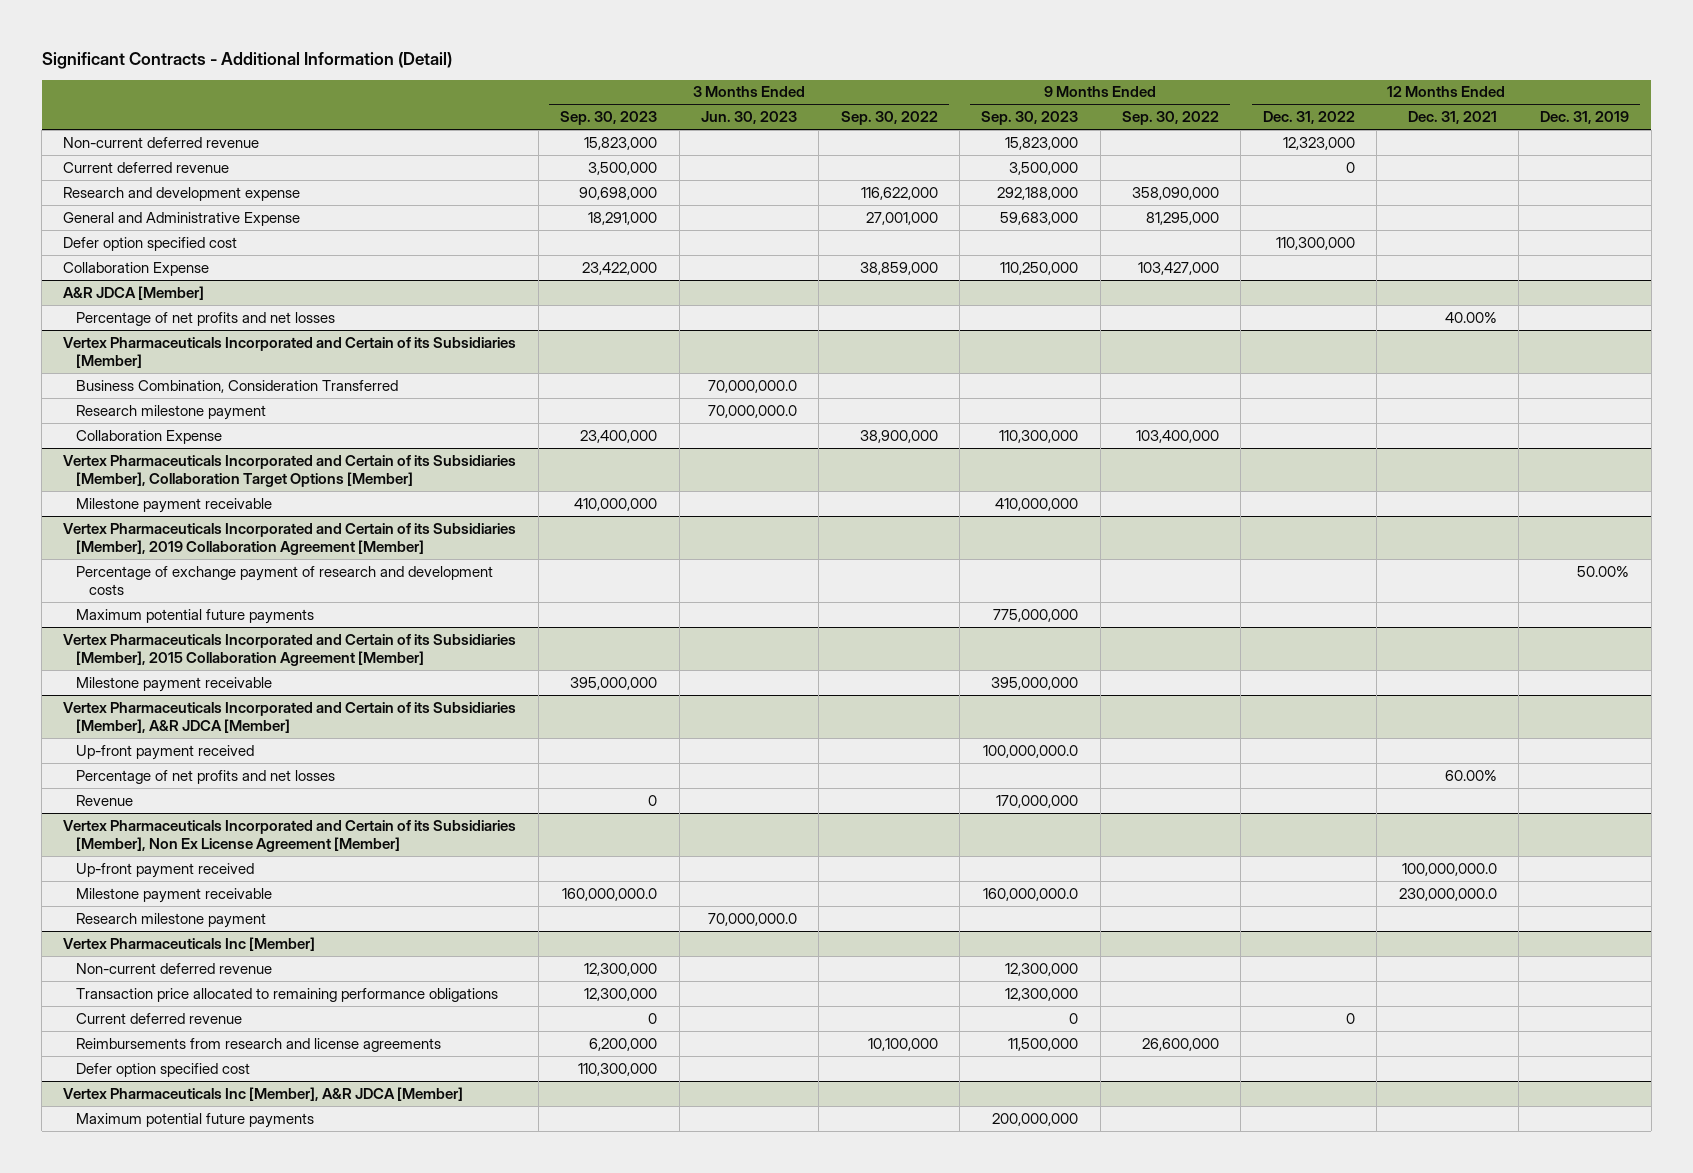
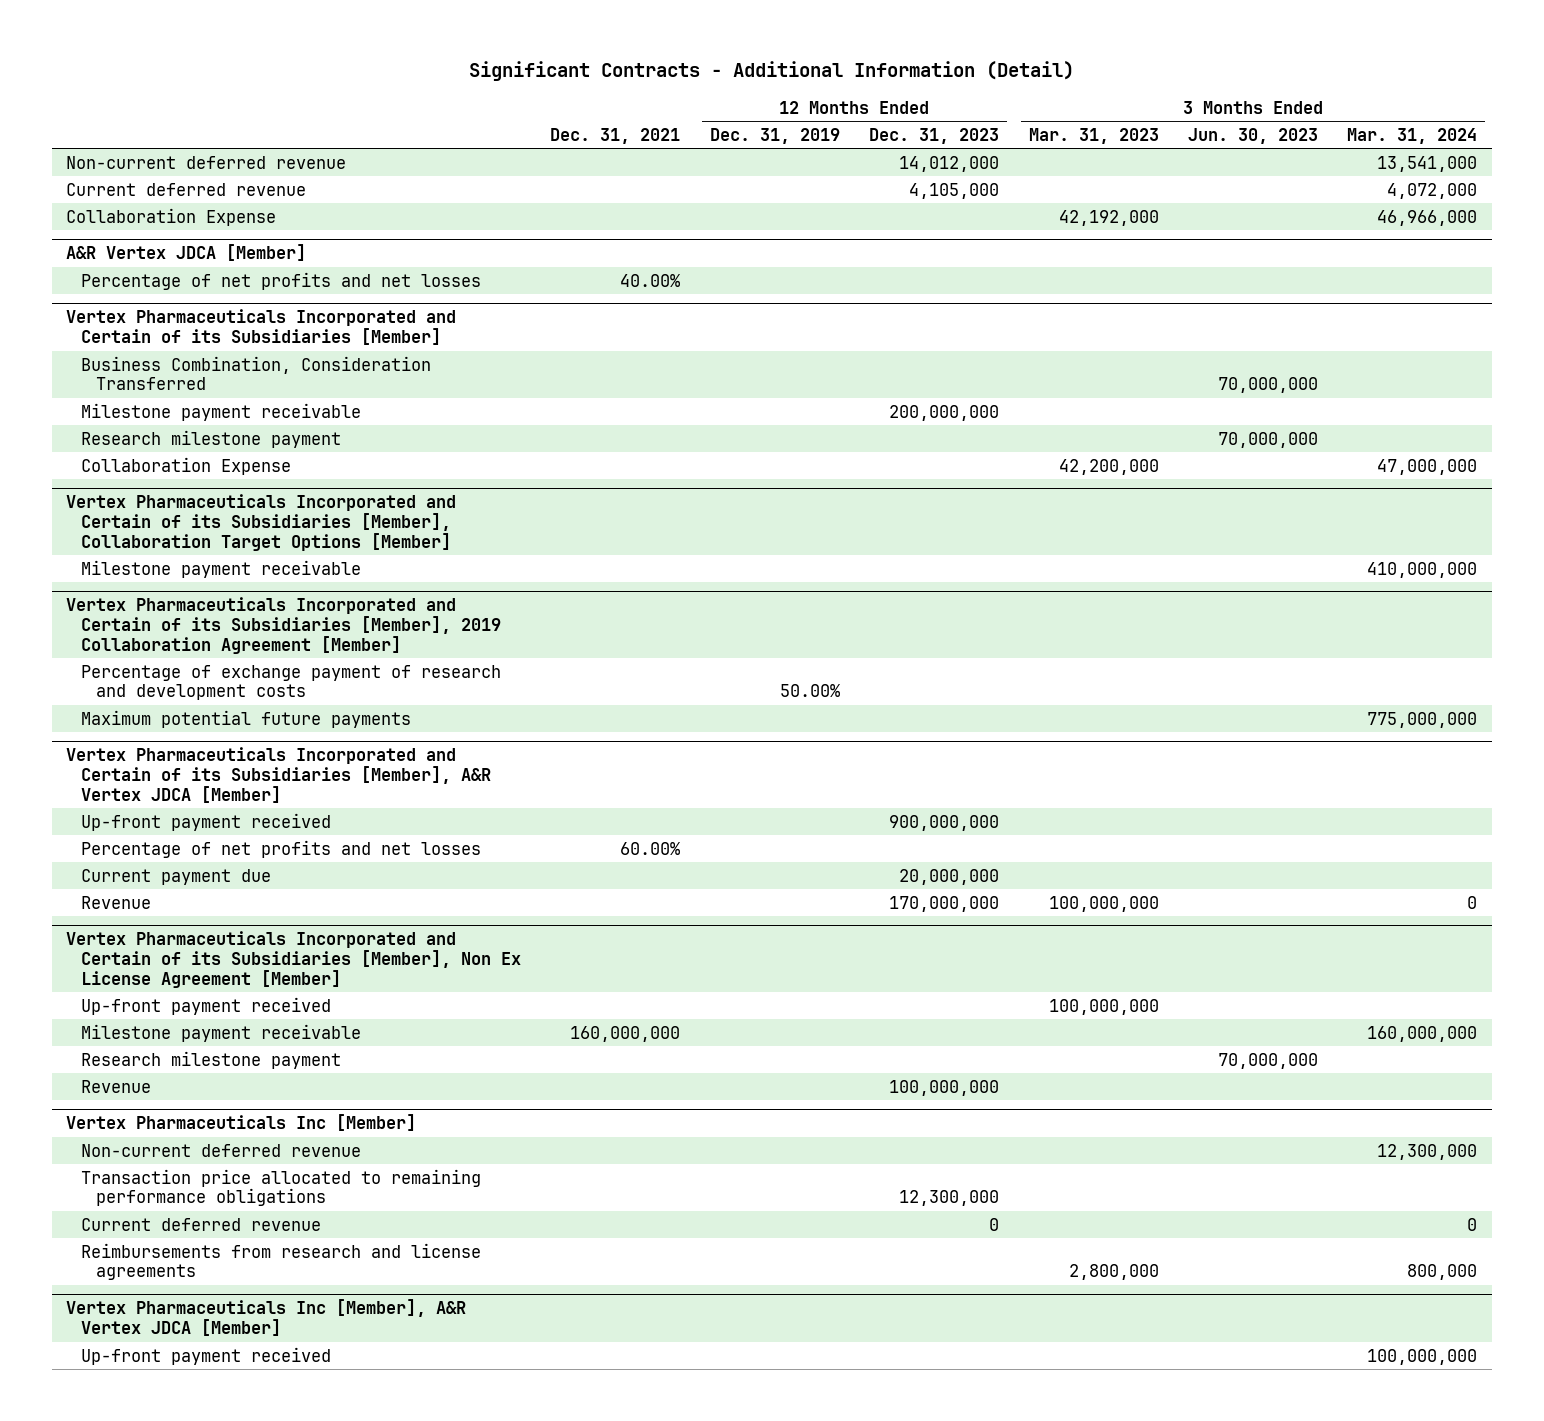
- | 3 Months Ended Sep. 30, 2023 | 3 Months Ended Jun. 30, 2023 | 3 Months Ended Sep. 30, 2022 | 9 Months Ended Sep. 30, 2023 | 9 Months Ended Sep. 30, 2022 | 12 Months Ended Dec. 31, 2022 | 12 Months Ended Dec. 31, 2021 | 12 Months Ended Dec. 31, 2019
+ | Dec. 31, 2021 | 12 Months Ended Dec. 31, 2019 | 12 Months Ended Dec. 31, 2023 | 3 Months Ended Mar. 31, 2023 | 3 Months Ended Jun. 30, 2023 | 3 Months Ended Mar. 31, 2024
- Research and development expense | 90,698,000 | | 116,622,000 | 292,188,000 | 358,090,000 | | |
- General and Administrative Expense | 18,291,000 | | 27,001,000 | 59,683,000 | 81,295,000 | | |
- Defer option specified cost | | | | | | 110,300,000 | |
- A&R JDCA [Member]
+ A&R Vertex JDCA [Member]
@ Vertex Pharmaceuticals Incorporated and Certain of its Subsidiaries [Member]
- Business Combination, Consideration Transferred | | 70,000,000.0 | | | | | |
- Research milestone payment | | 70,000,000.0 | | | | | |
+ Business Combination, Consideration Transferred | | | | | 70,000,000 |
+ Milestone payment receivable | | | 200,000,000 | | |
+ Research milestone payment | | | | | 70,000,000 |
- Vertex Pharmaceuticals Incorporated and Certain of its Subsidiaries [Member], 2015 Collaboration Agreement [Member]
- Milestone payment receivable | 395,000,000 | | | 395,000,000 | | | |
- Vertex Pharmaceuticals Incorporated and Certain of its Subsidiaries [Member], A&R JDCA [Member]
+ Vertex Pharmaceuticals Incorporated and Certain of its Subsidiaries [Member], A&R Vertex JDCA [Member]
+ Current payment due | | | 20,000,000 | | |
@ Vertex Pharmaceuticals Incorporated and Certain of its Subsidiaries [Member], Non Ex License Agreement [Member]
- Research milestone payment | | 70,000,000.0 | | | | | |
+ Research milestone payment | | | | | 70,000,000 |
+ Revenue | | | 100,000,000 | | |
@ Vertex Pharmaceuticals Inc [Member]
- Defer option specified cost | 110,300,000 | | | | | | |
- Vertex Pharmaceuticals Inc [Member], A&R JDCA [Member]
- Maximum potential future payments | | | | 200,000,000 | | | |
+ Vertex Pharmaceuticals Inc [Member], A&R Vertex JDCA [Member]
+ Up-front payment received | | | | | | 100,000,000

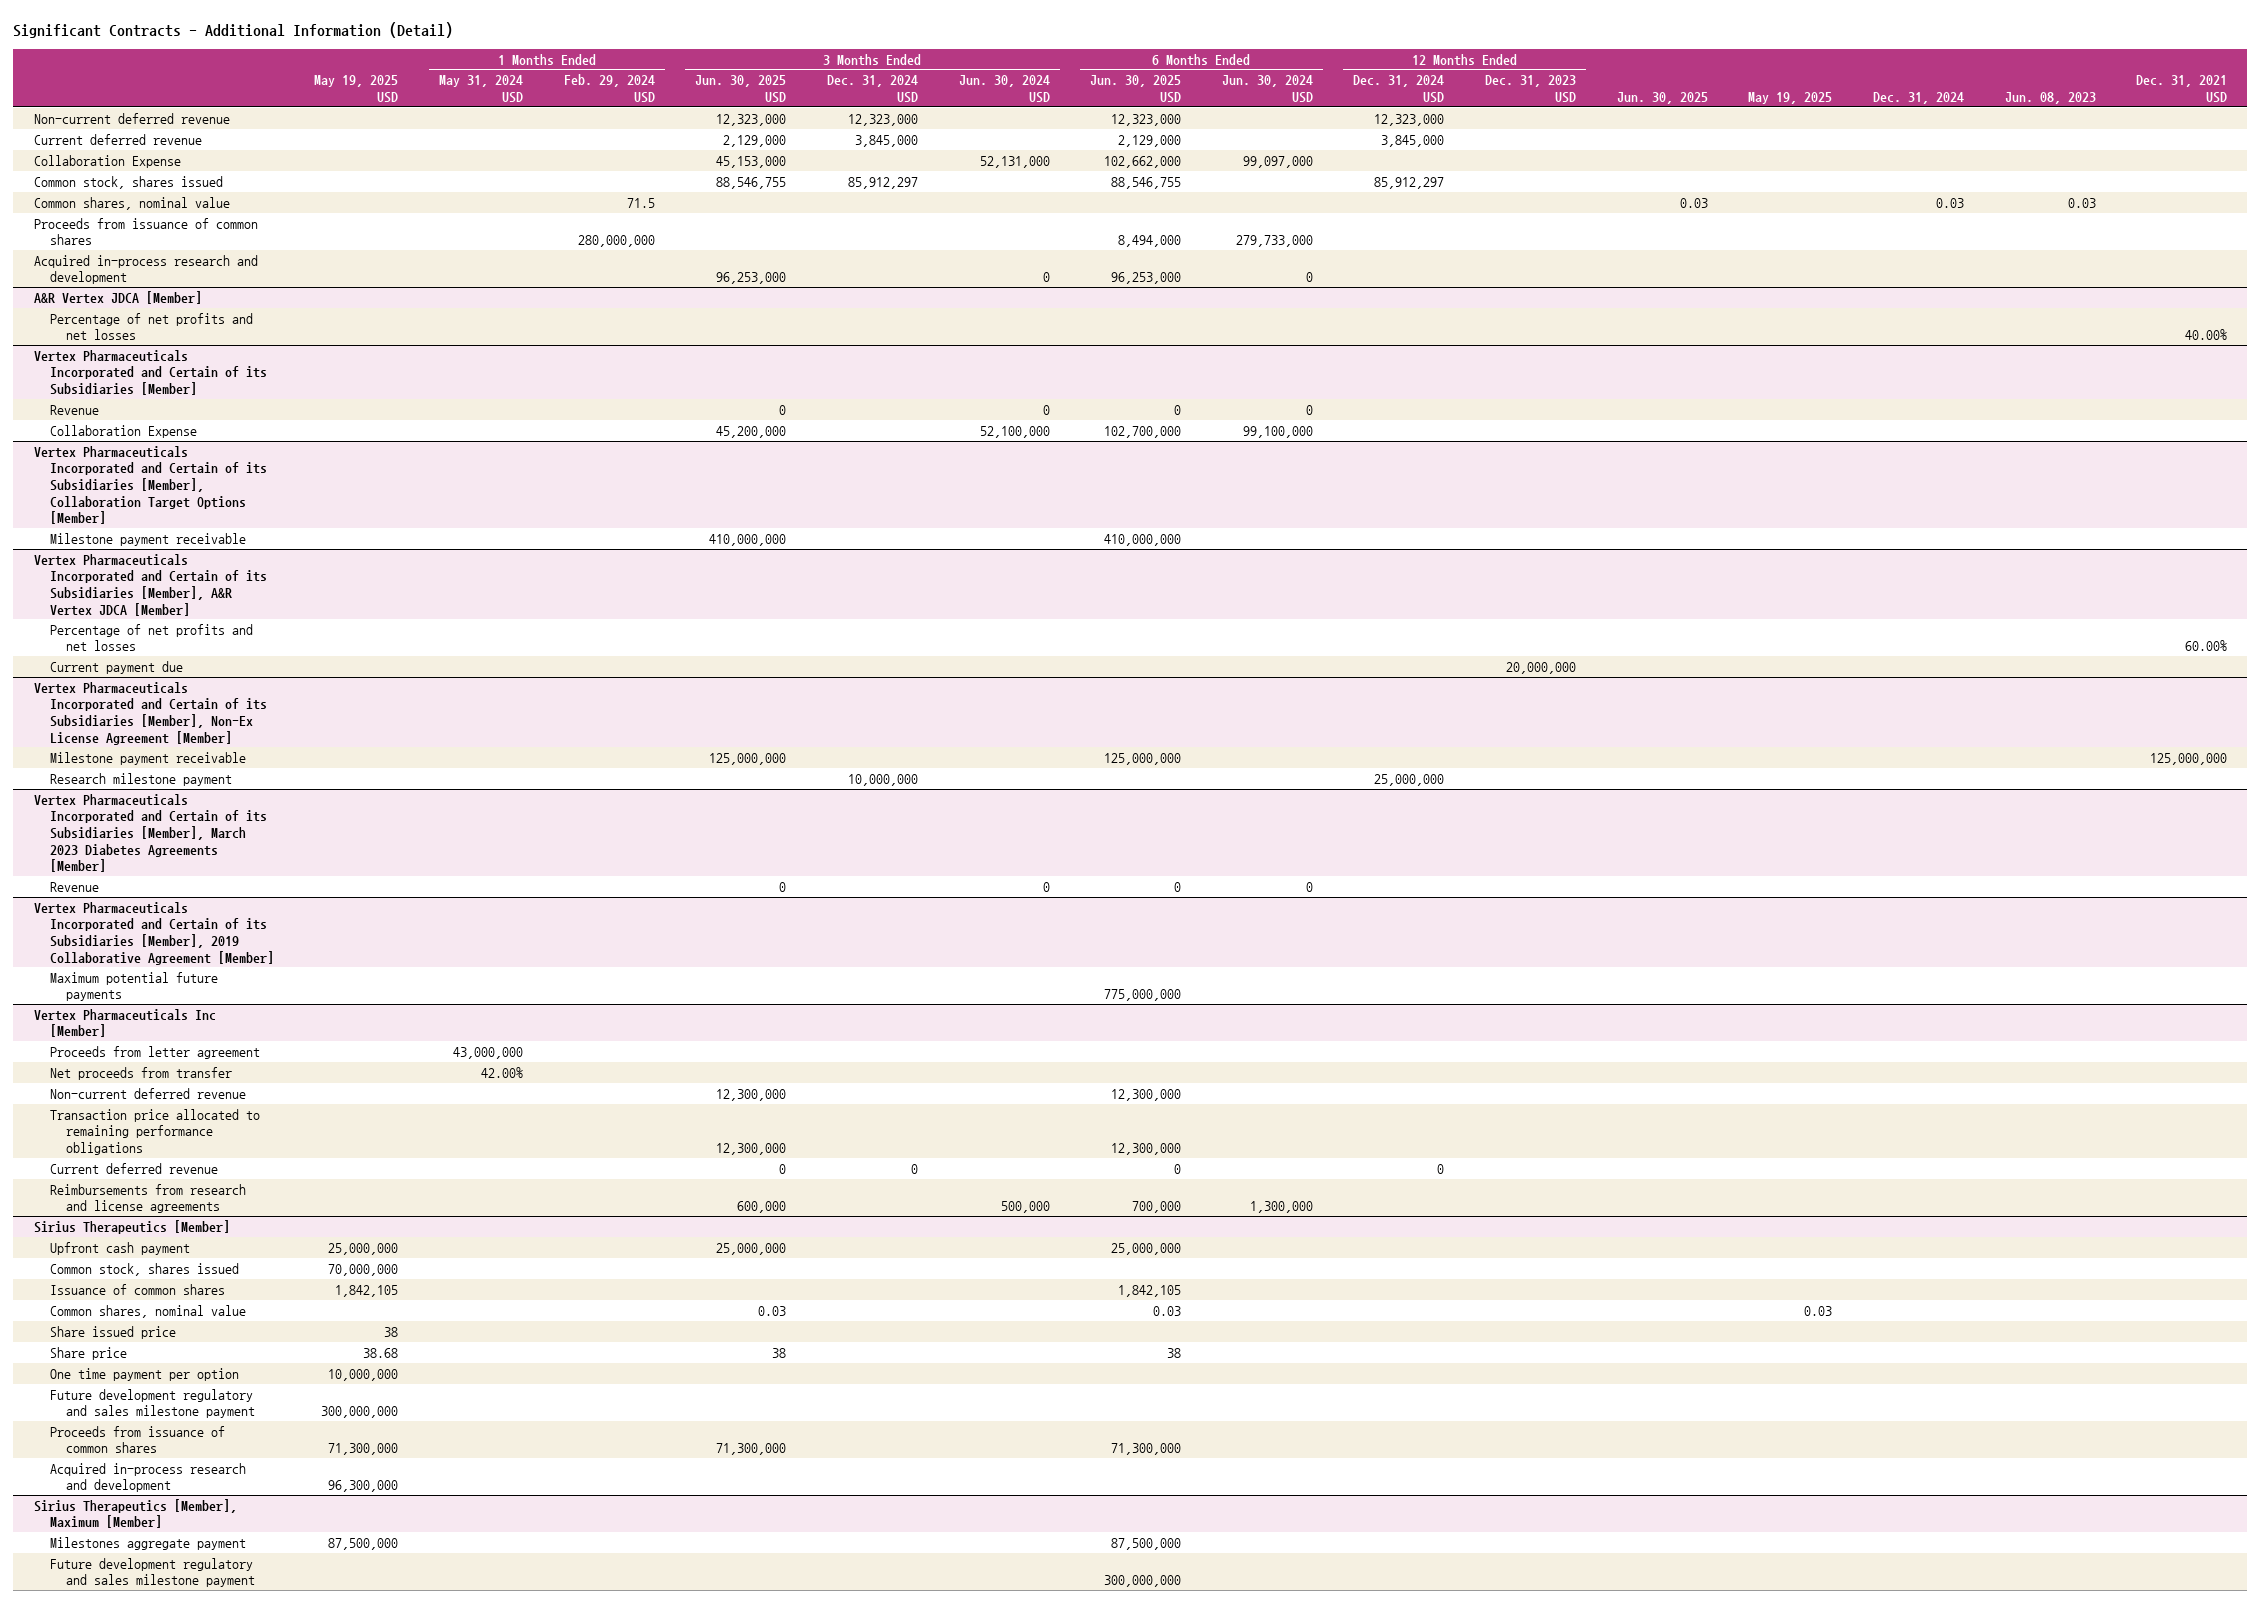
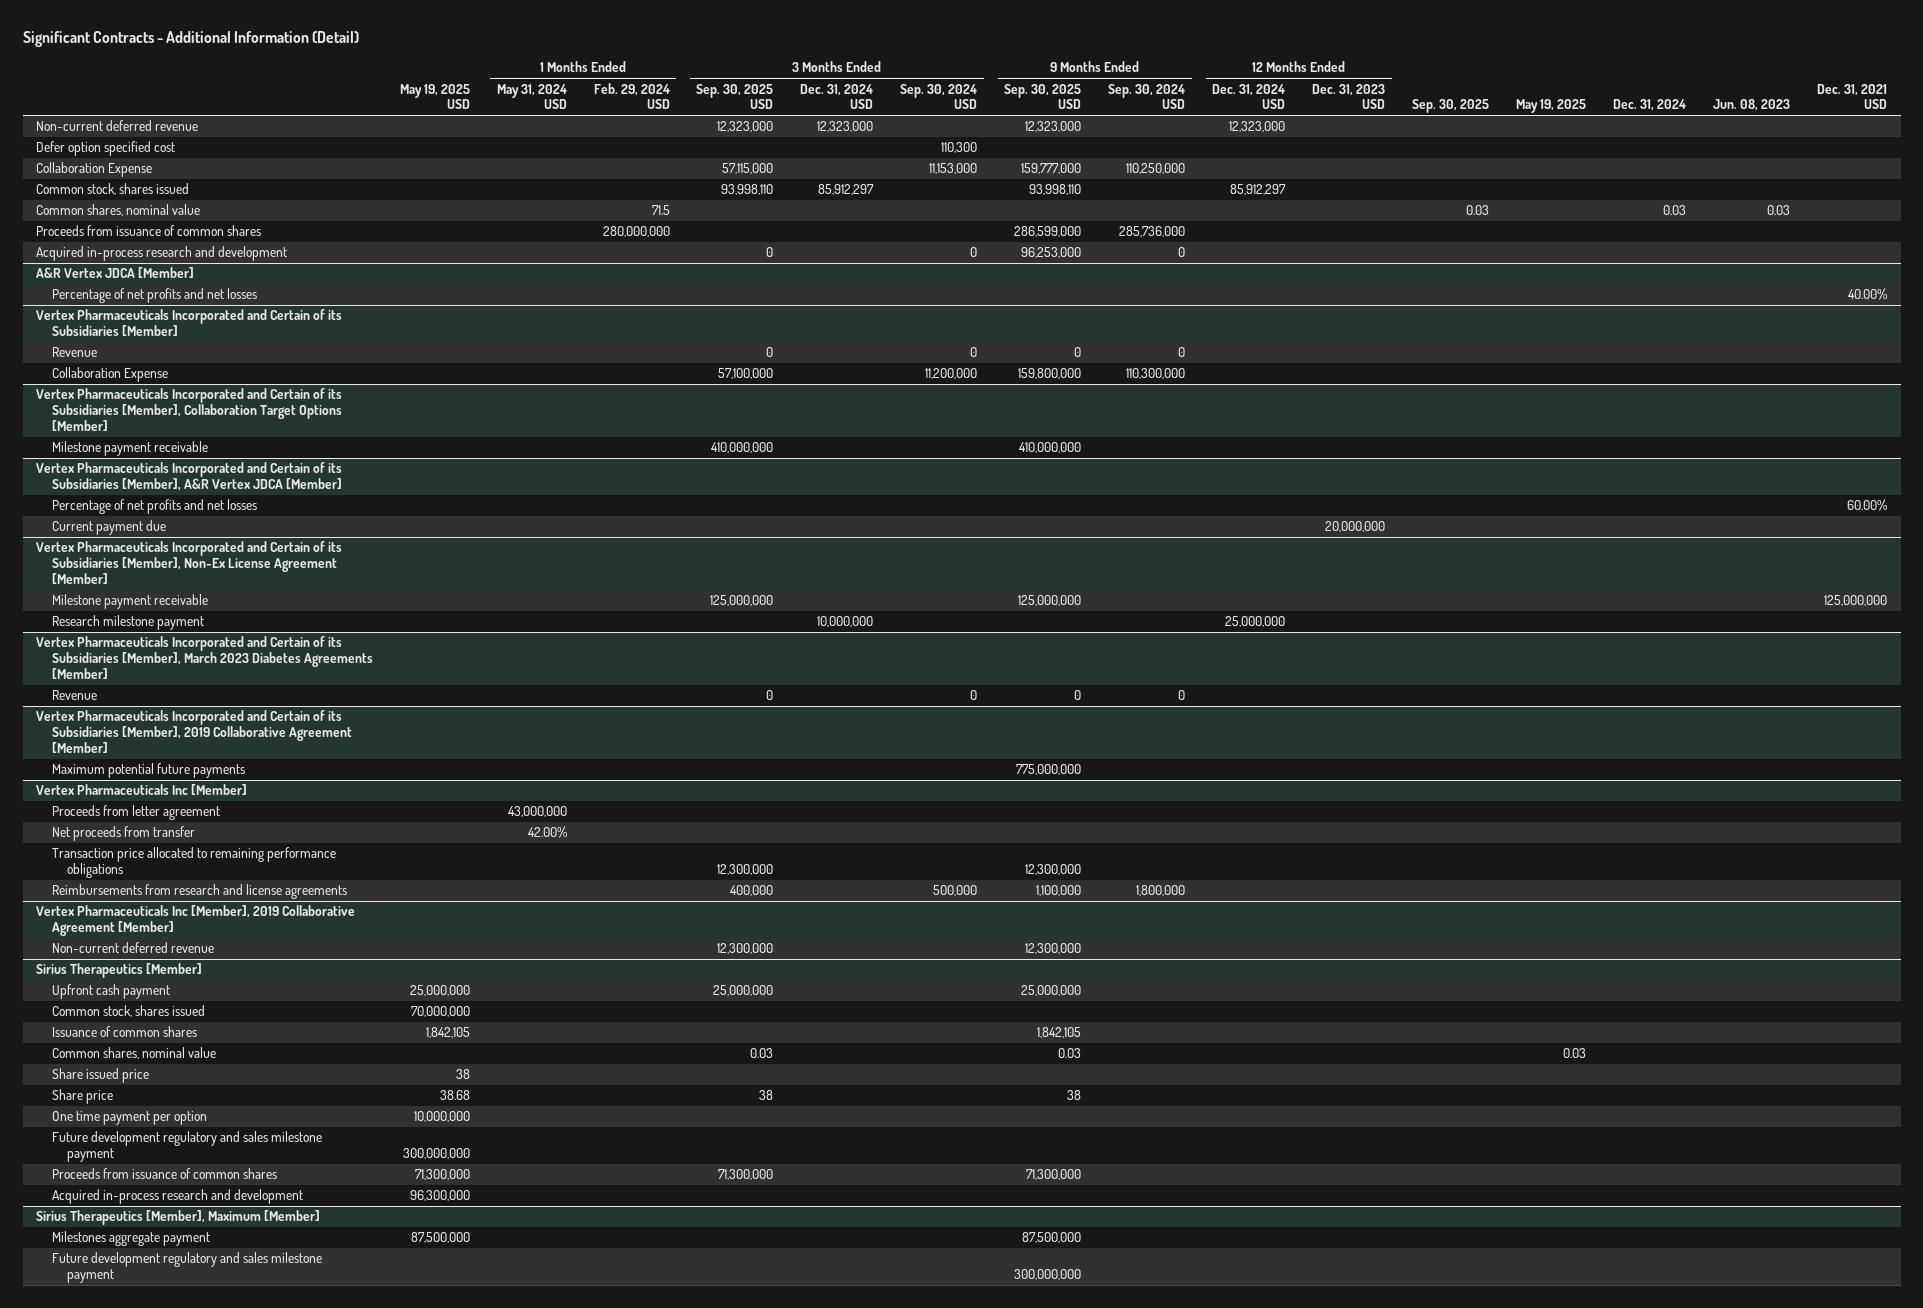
- | May 19, 2025 USD | 1 Months Ended May 31, 2024 USD | 1 Months Ended Feb. 29, 2024 USD | 3 Months Ended Jun. 30, 2025 USD | 3 Months Ended Dec. 31, 2024 USD | 3 Months Ended Jun. 30, 2024 USD | 6 Months Ended Jun. 30, 2025 USD | 6 Months Ended Jun. 30, 2024 USD | 12 Months Ended Dec. 31, 2024 USD | 12 Months Ended Dec. 31, 2023 USD | Jun. 30, 2025 | May 19, 2025 | Dec. 31, 2024 | Jun. 08, 2023 | Dec. 31, 2021 USD
+ | May 19, 2025 USD | 1 Months Ended May 31, 2024 USD | 1 Months Ended Feb. 29, 2024 USD | 3 Months Ended Sep. 30, 2025 USD | 3 Months Ended Dec. 31, 2024 USD | 3 Months Ended Sep. 30, 2024 USD | 9 Months Ended Sep. 30, 2025 USD | 9 Months Ended Sep. 30, 2024 USD | 12 Months Ended Dec. 31, 2024 USD | 12 Months Ended Dec. 31, 2023 USD | Sep. 30, 2025 | May 19, 2025 | Dec. 31, 2024 | Jun. 08, 2023 | Dec. 31, 2021 USD
- Current deferred revenue | | | | 2,129,000 | 3,845,000 | | 2,129,000 | | 3,845,000 | | | | | |
+ Defer option specified cost | | | | | | 110,300 | | | | | | | | |
@ Vertex Pharmaceuticals Inc [Member]
- Non-current deferred revenue | | | | 12,300,000 | | | 12,300,000 | | | | | | | |
- Current deferred revenue | | | | 0 | 0 | | 0 | | 0 | | | | | |
+ Vertex Pharmaceuticals Inc [Member], 2019 Collaborative Agreement [Member]
+ Non-current deferred revenue | | | | 12,300,000 | | | 12,300,000 | | | | | | | |

